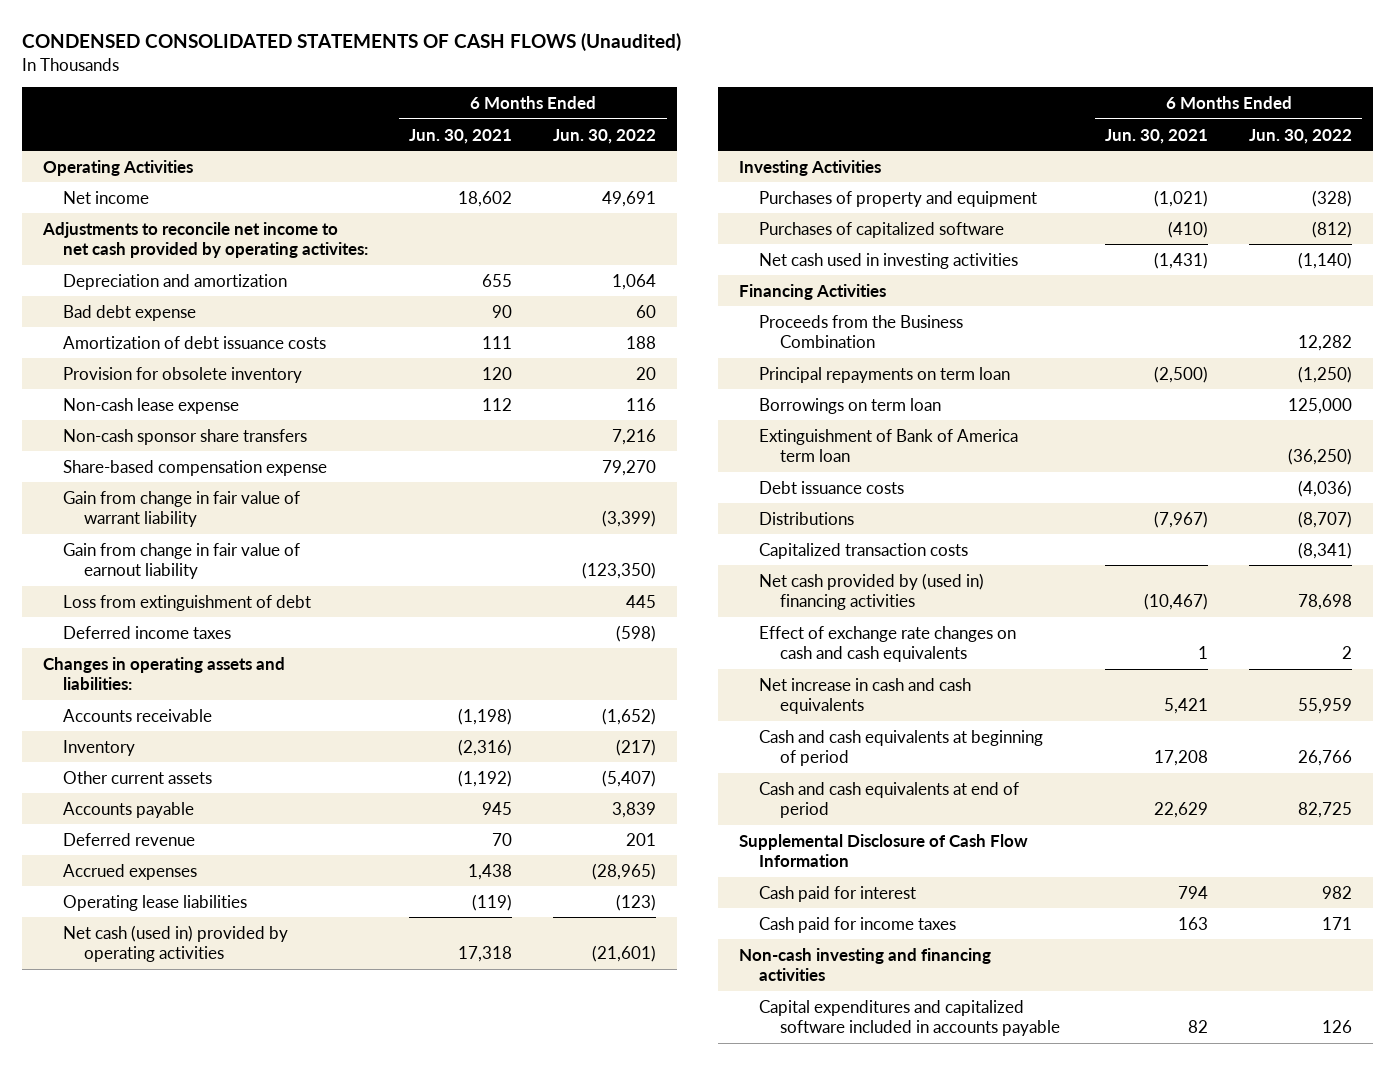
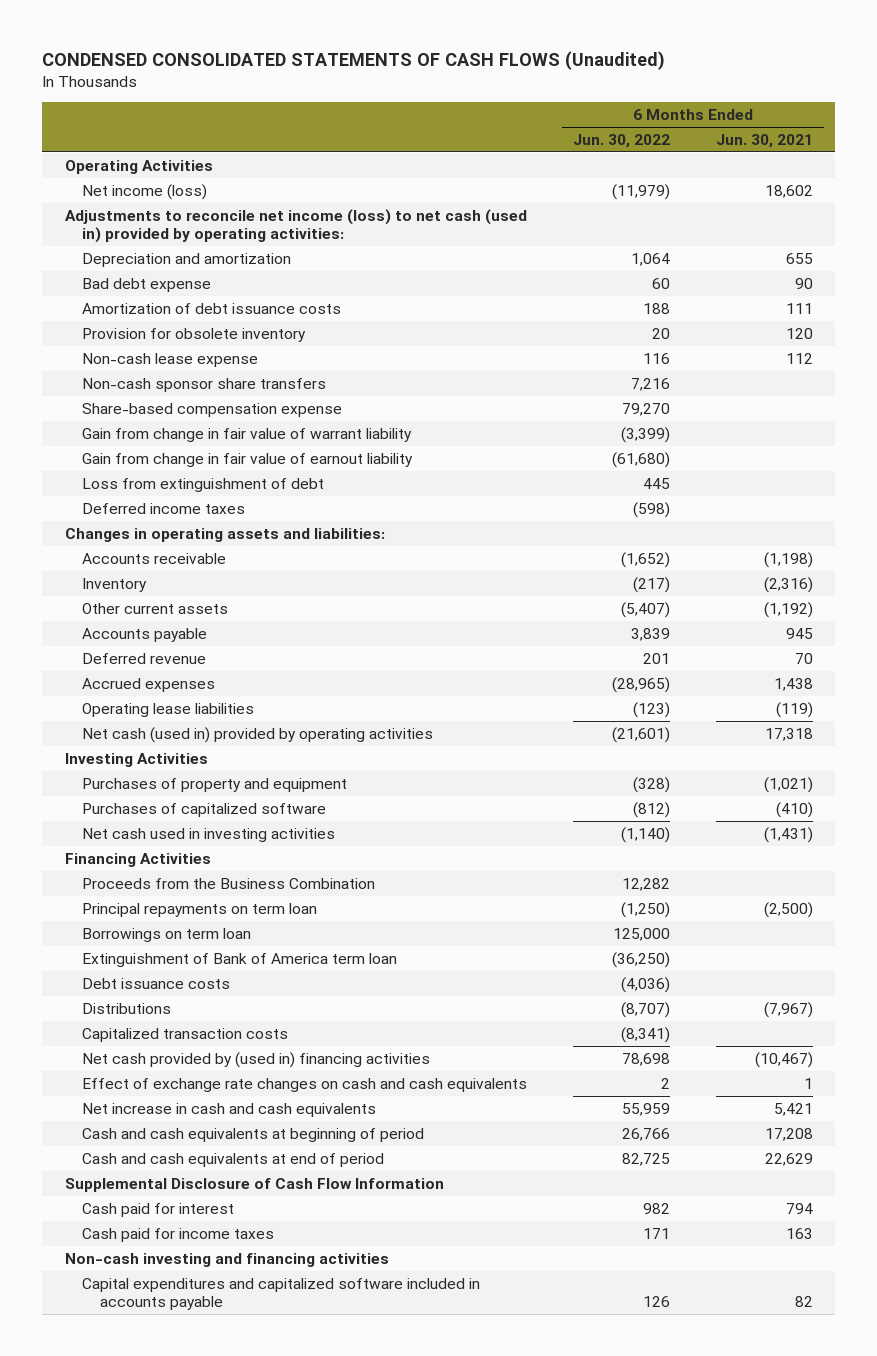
- | 6 Months Ended Jun. 30, 2021 | 6 Months Ended Jun. 30, 2022
+ | 6 Months Ended Jun. 30, 2022 | 6 Months Ended Jun. 30, 2021
- Net income | 18,602 | 49,691
- Adjustments to reconcile net income to net cash provided by operating activites:
+ Net income (loss) | (11,979) | 18,602
+ Adjustments to reconcile net income (loss) to net cash (used in) provided by operating activities:
- Gain from change in fair value of earnout liability | | (123,350)
+ Gain from change in fair value of earnout liability | (61,680) |

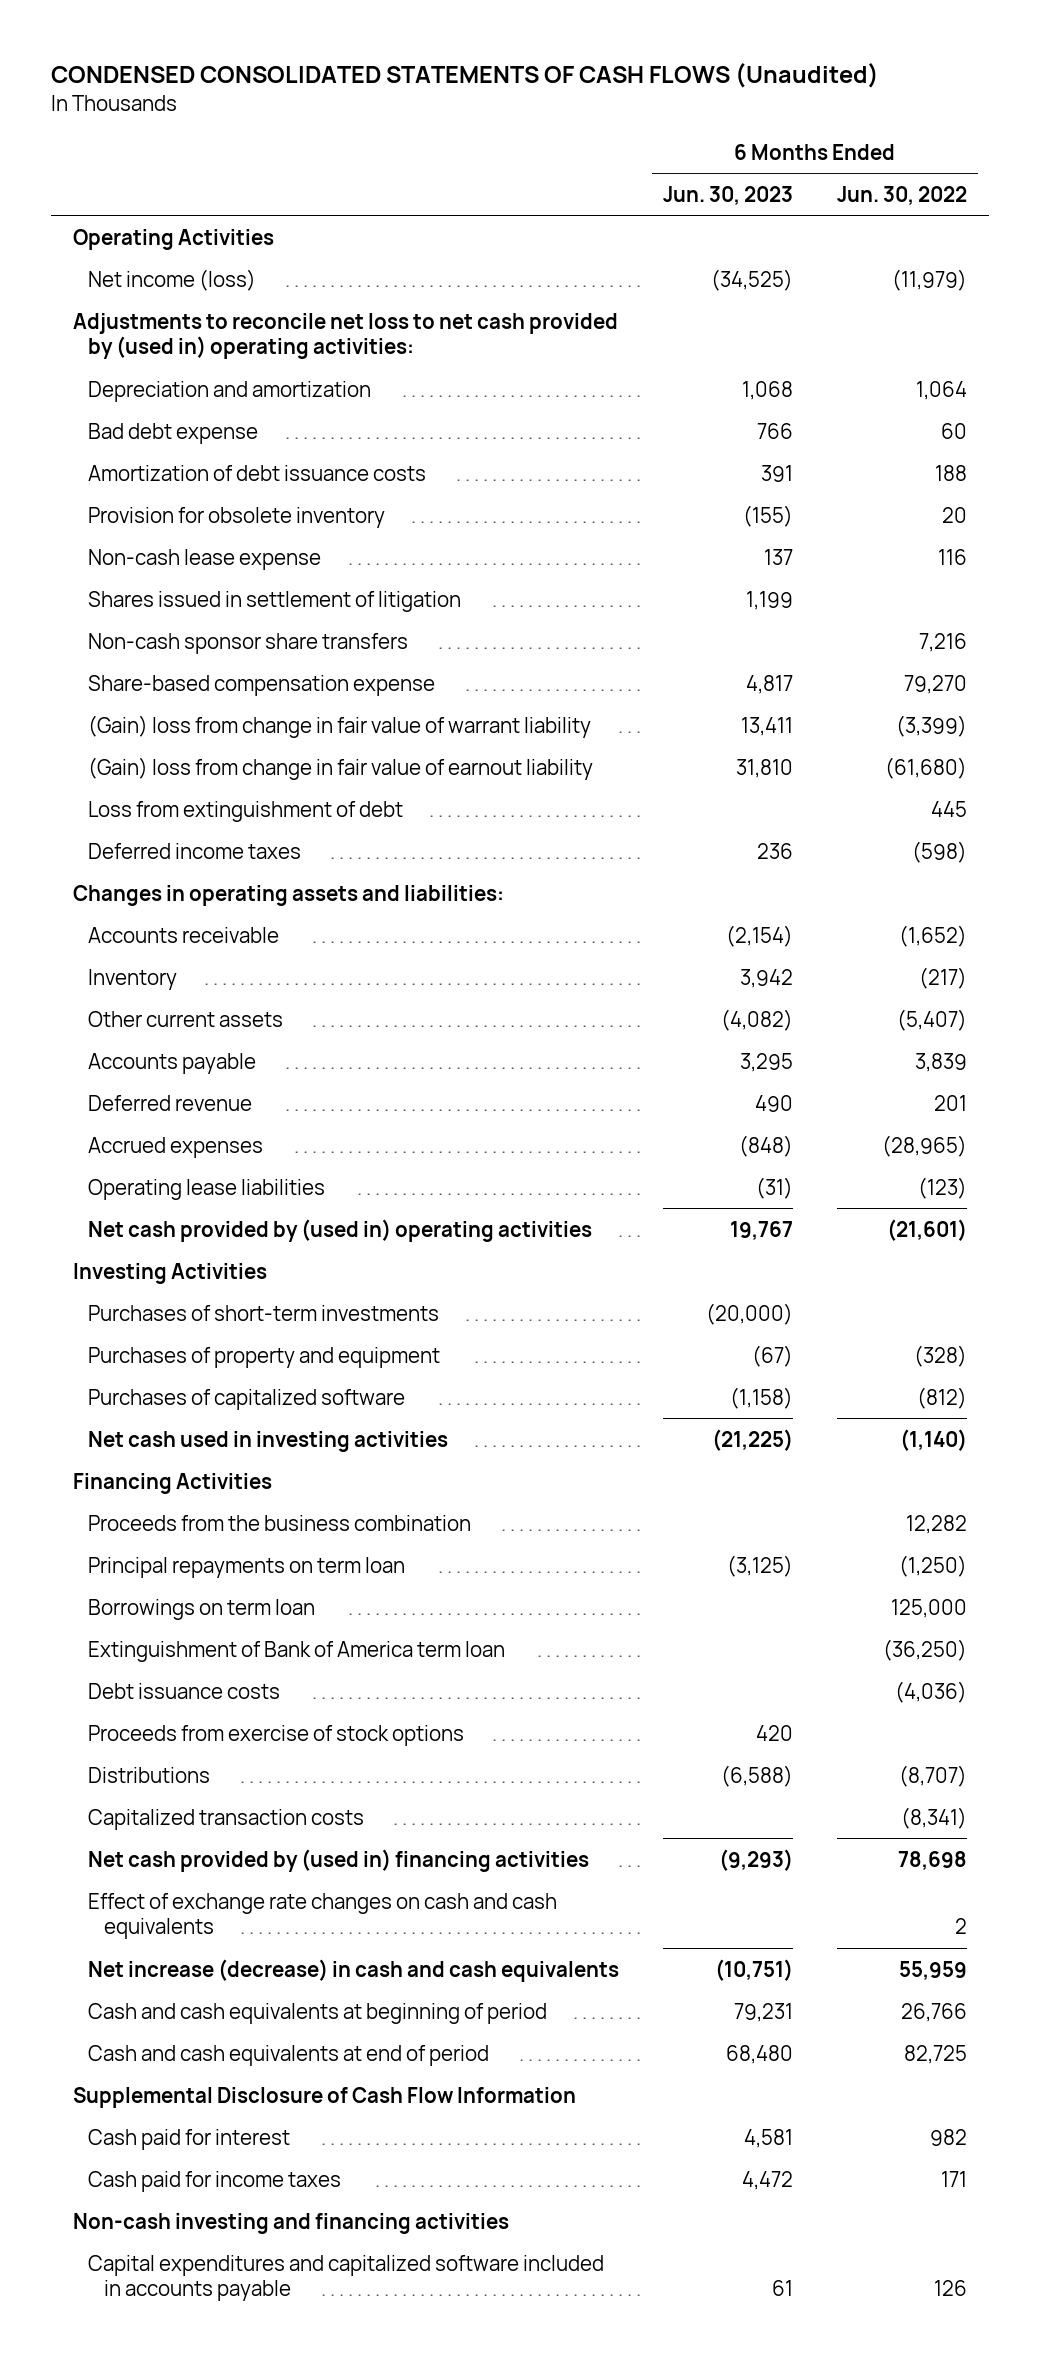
- | 6 Months Ended Jun. 30, 2022 | 6 Months Ended Jun. 30, 2021
+ | 6 Months Ended Jun. 30, 2023 | 6 Months Ended Jun. 30, 2022
- Adjustments to reconcile net income (loss) to net cash (used in) provided by operating activities:
+ Adjustments to reconcile net loss to net cash provided by (used in) operating activities:
+ Shares issued in settlement of litigation | 1,199 |
- Gain from change in fair value of warrant liability | (3,399) |
- Gain from change in fair value of earnout liability | (61,680) |
+ (Gain) loss from change in fair value of warrant liability | 13,411 | (3,399)
+ (Gain) loss from change in fair value of earnout liability | 31,810 | (61,680)
- Net cash (used in) provided by operating activities | (21,601) | 17,318
+ Net cash provided by (used in) operating activities | 19,767 | (21,601)
+ Purchases of short-term investments | (20,000) |
- Proceeds from the Business Combination | 12,282 |
+ Proceeds from the business combination | | 12,282
+ Proceeds from exercise of stock options | 420 |
- Net increase in cash and cash equivalents | 55,959 | 5,421
+ Net increase (decrease) in cash and cash equivalents | (10,751) | 55,959

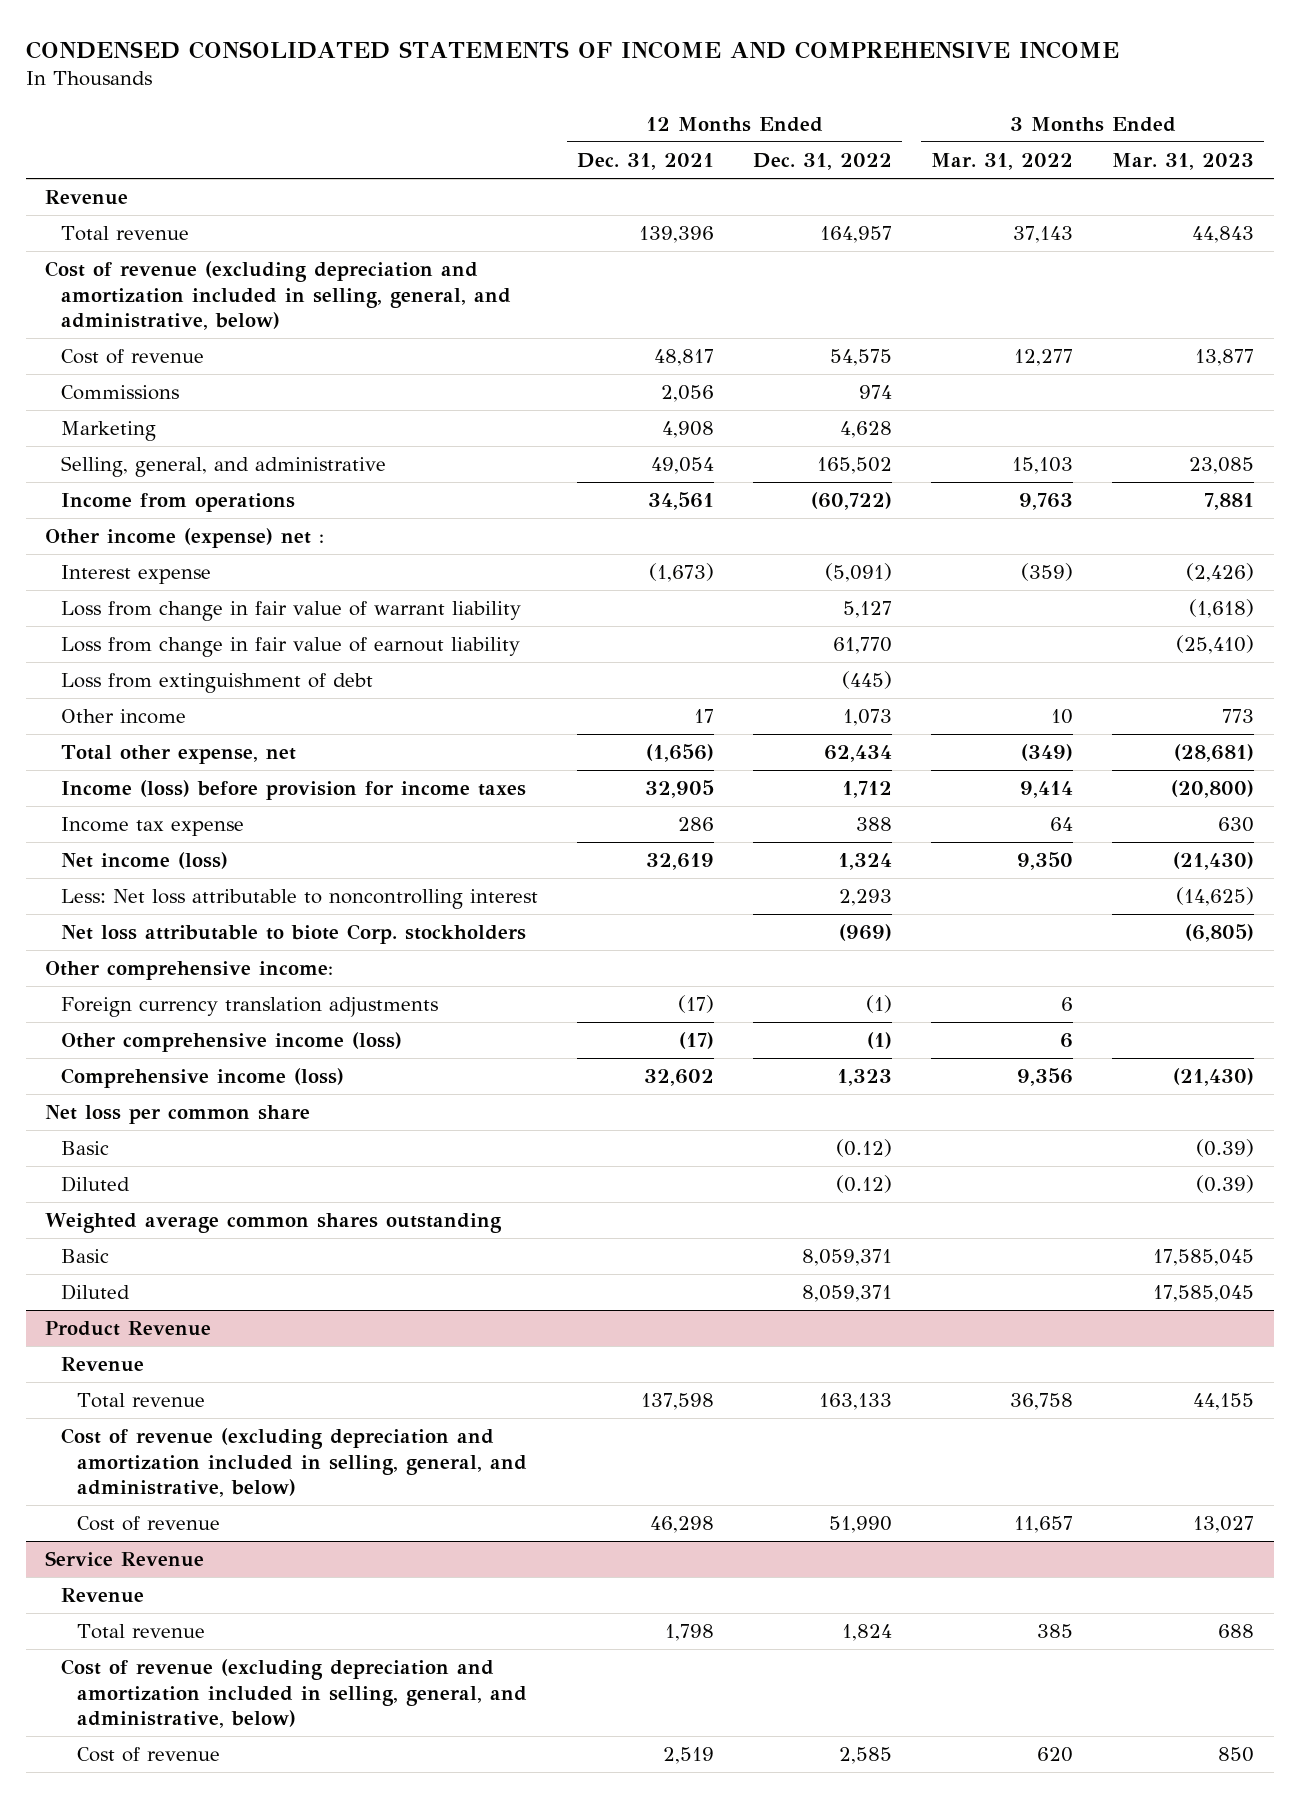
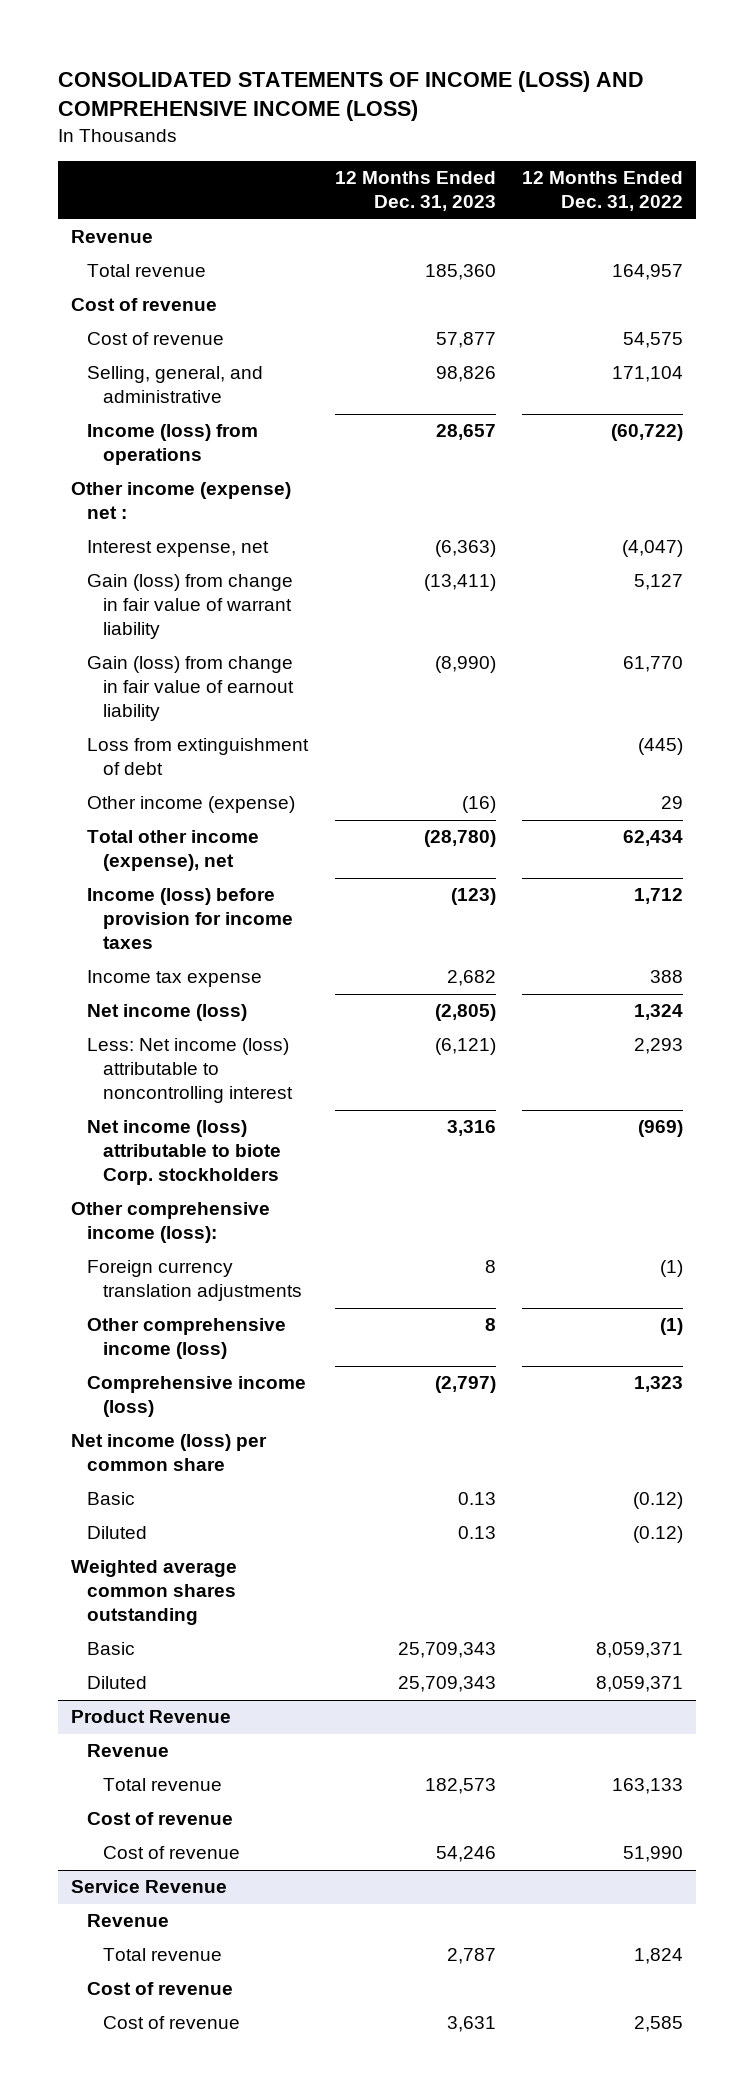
- CONDENSED CONSOLIDATED STATEMENTS OF INCOME AND COMPREHENSIVE INCOME
+ CONSOLIDATED STATEMENTS OF INCOME (LOSS) AND COMPREHENSIVE INCOME (LOSS)
- | 12 Months Ended Dec. 31, 2021 | 12 Months Ended Dec. 31, 2022 | 3 Months Ended Mar. 31, 2022 | 3 Months Ended Mar. 31, 2023
+ | 12 Months Ended Dec. 31, 2023 | 12 Months Ended Dec. 31, 2022
- Cost of revenue (excluding depreciation and amortization included in selling, general, and administrative, below)
+ Cost of revenue
- Commissions | 2,056 | 974 | |
- Marketing | 4,908 | 4,628 | |
- Selling, general, and administrative | 49,054 | 165,502 | 15,103 | 23,085
- Income from operations | 34,561 | (60,722) | 9,763 | 7,881
+ Selling, general, and administrative | 98,826 | 171,104
+ Income (loss) from operations | 28,657 | (60,722)
- Interest expense | (1,673) | (5,091) | (359) | (2,426)
- Loss from change in fair value of warrant liability | | 5,127 | | (1,618)
- Loss from change in fair value of earnout liability | | 61,770 | | (25,410)
+ Interest expense, net | (6,363) | (4,047)
+ Gain (loss) from change in fair value of warrant liability | (13,411) | 5,127
+ Gain (loss) from change in fair value of earnout liability | (8,990) | 61,770
- Other income | 17 | 1,073 | 10 | 773
- Total other expense, net | (1,656) | 62,434 | (349) | (28,681)
+ Other income (expense) | (16) | 29
+ Total other income (expense), net | (28,780) | 62,434
- Less: Net loss attributable to noncontrolling interest | | 2,293 | | (14,625)
- Net loss attributable to biote Corp. stockholders | | (969) | | (6,805)
- Other comprehensive income:
+ Less: Net income (loss) attributable to noncontrolling interest | (6,121) | 2,293
+ Net income (loss) attributable to biote Corp. stockholders | 3,316 | (969)
+ Other comprehensive income (loss):
- Net loss per common share
+ Net income (loss) per common share
@ Product Revenue
- Cost of revenue (excluding depreciation and amortization included in selling, general, and administrative, below)
+ Cost of revenue
@ Service Revenue
- Cost of revenue (excluding depreciation and amortization included in selling, general, and administrative, below)
+ Cost of revenue

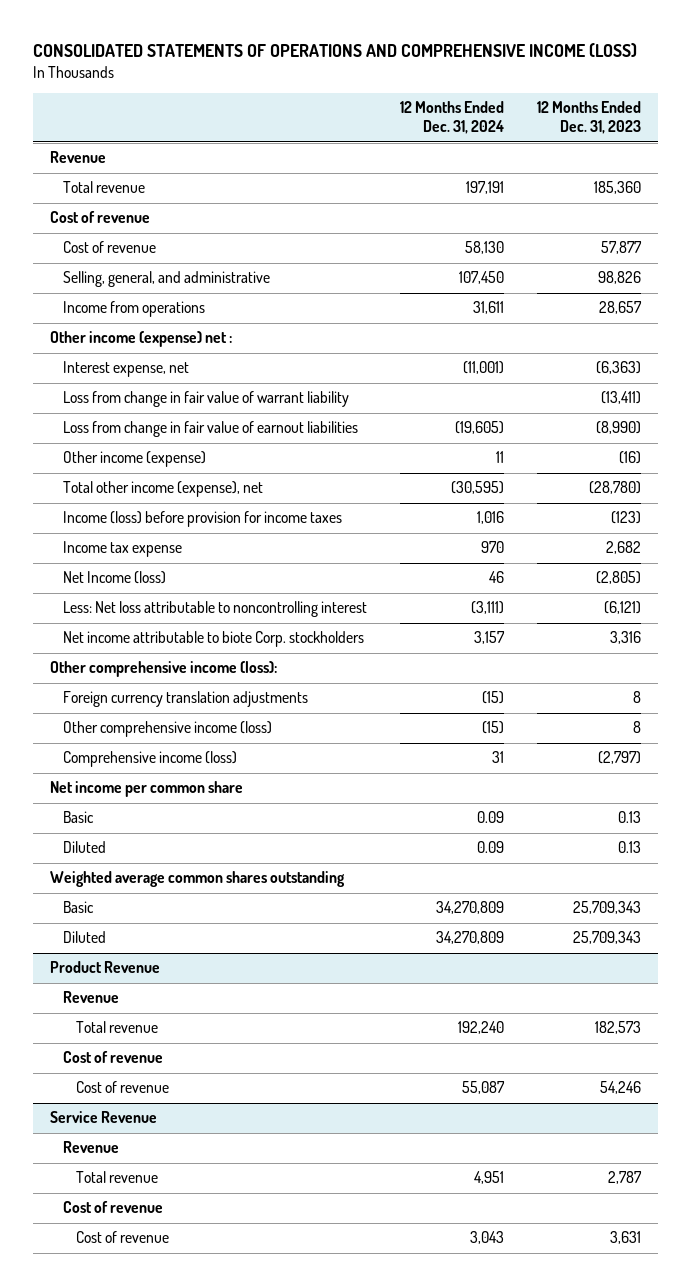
- CONSOLIDATED STATEMENTS OF INCOME (LOSS) AND COMPREHENSIVE INCOME (LOSS)
+ CONSOLIDATED STATEMENTS OF OPERATIONS AND COMPREHENSIVE INCOME (LOSS)
- | 12 Months Ended Dec. 31, 2023 | 12 Months Ended Dec. 31, 2022
+ | 12 Months Ended Dec. 31, 2024 | 12 Months Ended Dec. 31, 2023
- Income (loss) from operations | 28,657 | (60,722)
+ Income from operations | 31,611 | 28,657
- Gain (loss) from change in fair value of warrant liability | (13,411) | 5,127
- Gain (loss) from change in fair value of earnout liability | (8,990) | 61,770
- Loss from extinguishment of debt | | (445)
+ Loss from change in fair value of warrant liability | | (13,411)
+ Loss from change in fair value of earnout liabilities | (19,605) | (8,990)
- Net income (loss) | (2,805) | 1,324
- Less: Net income (loss) attributable to noncontrolling interest | (6,121) | 2,293
- Net income (loss) attributable to biote Corp. stockholders | 3,316 | (969)
+ Net Income (loss) | 46 | (2,805)
+ Less: Net loss attributable to noncontrolling interest | (3,111) | (6,121)
+ Net income attributable to biote Corp. stockholders | 3,157 | 3,316
- Net income (loss) per common share
+ Net income per common share

